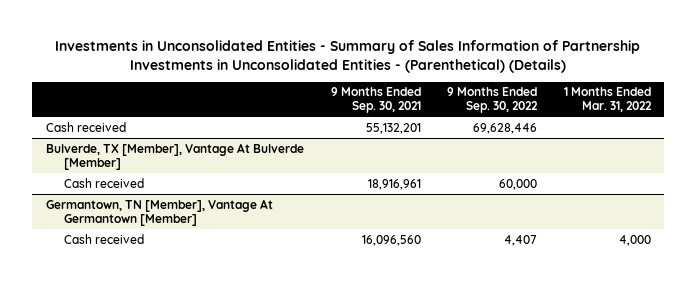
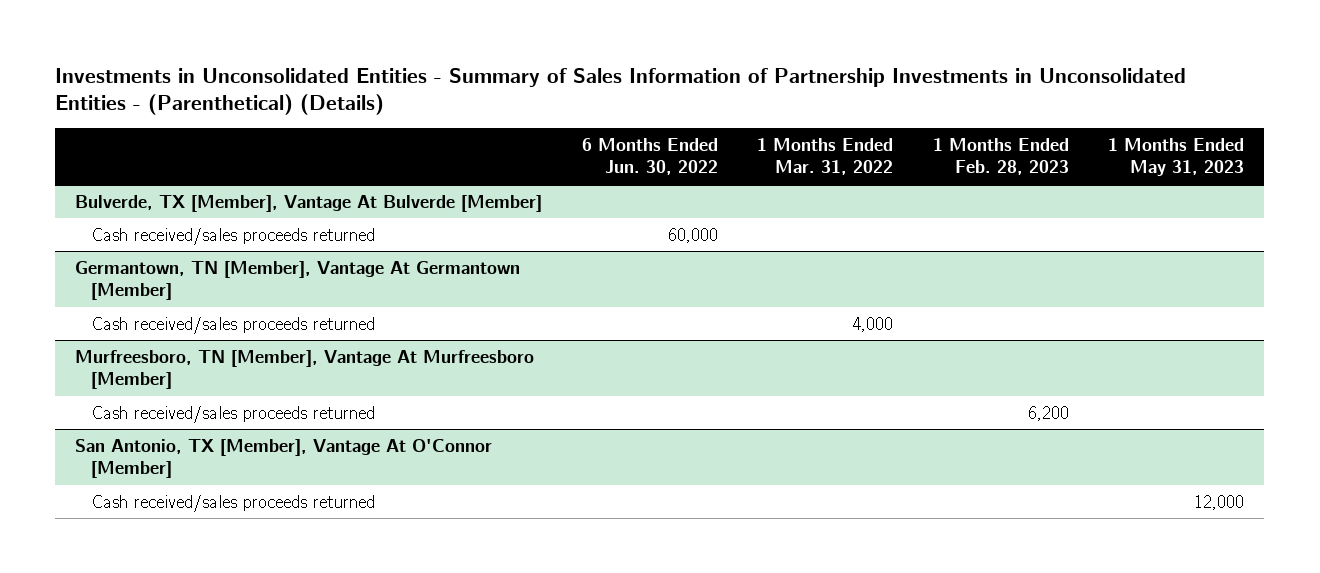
- | 9 Months Ended Sep. 30, 2021 | 9 Months Ended Sep. 30, 2022 | 1 Months Ended Mar. 31, 2022
+ | 6 Months Ended Jun. 30, 2022 | 1 Months Ended Mar. 31, 2022 | 1 Months Ended Feb. 28, 2023 | 1 Months Ended May 31, 2023
- Cash received | 55,132,201 | 69,628,446 |
@ Bulverde, TX [Member], Vantage At Bulverde [Member]
- Cash received | 18,916,961 | 60,000 |
+ Cash received/sales proceeds returned | 60,000 | | |
@ Germantown, TN [Member], Vantage At Germantown [Member]
- Cash received | 16,096,560 | 4,407 | 4,000
+ Cash received/sales proceeds returned | | 4,000 | |
+ Murfreesboro, TN [Member], Vantage At Murfreesboro [Member]
+ Cash received/sales proceeds returned | | | 6,200 |
+ San Antonio, TX [Member], Vantage At O'Connor [Member]
+ Cash received/sales proceeds returned | | | | 12,000

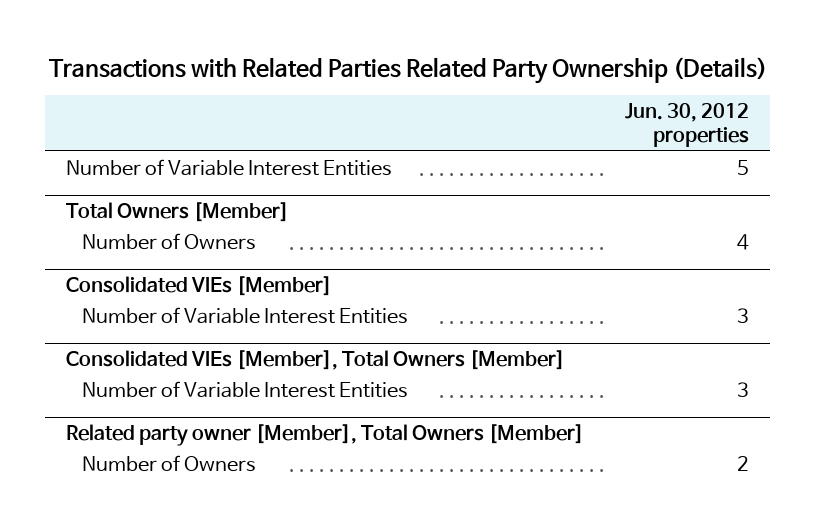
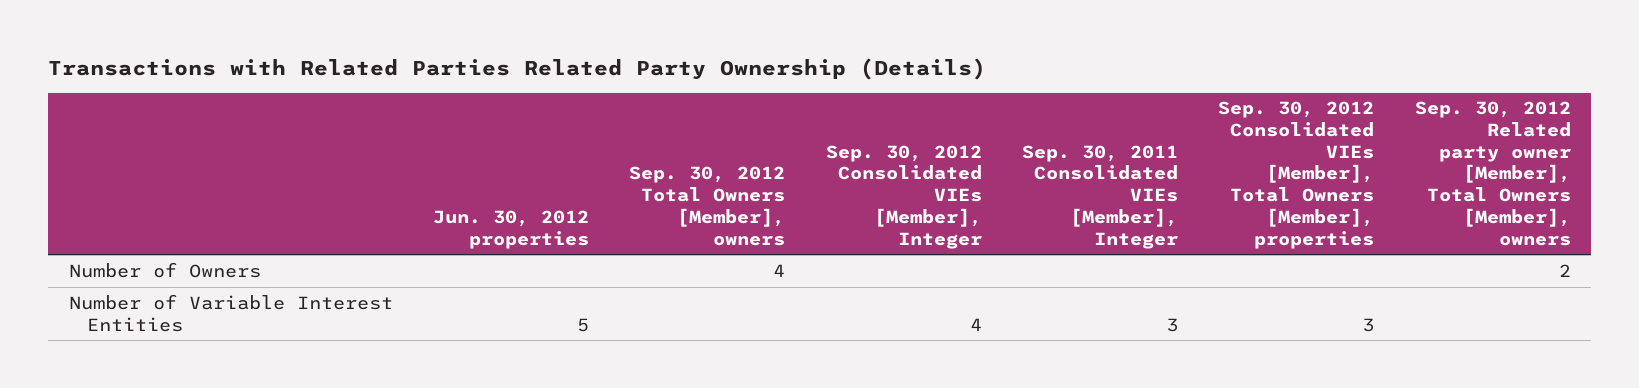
- | Jun. 30, 2012 properties
+ | Jun. 30, 2012 properties | Sep. 30, 2012 Total Owners [Member], owners | Sep. 30, 2012 Consolidated VIEs [Member], Integer | Sep. 30, 2011 Consolidated VIEs [Member], Integer | Sep. 30, 2012 Consolidated VIEs [Member], Total Owners [Member], properties | Sep. 30, 2012 Related party owner [Member], Total Owners [Member], owners
+ Number of Owners | | 4 | | | | 2
- Total Owners [Member]
- Number of Owners | 4
- Consolidated VIEs [Member]
- Number of Variable Interest Entities | 3
- Consolidated VIEs [Member], Total Owners [Member]
- Number of Variable Interest Entities | 3
- Related party owner [Member], Total Owners [Member]
- Number of Owners | 2

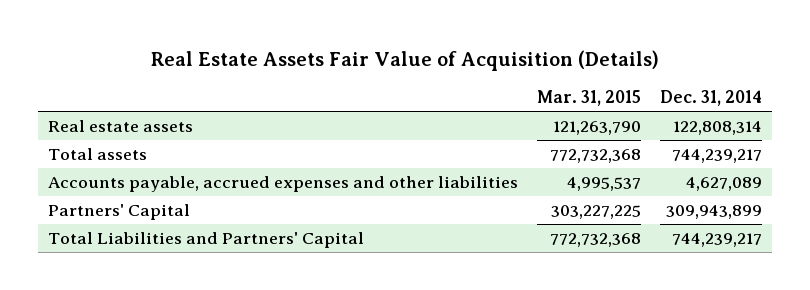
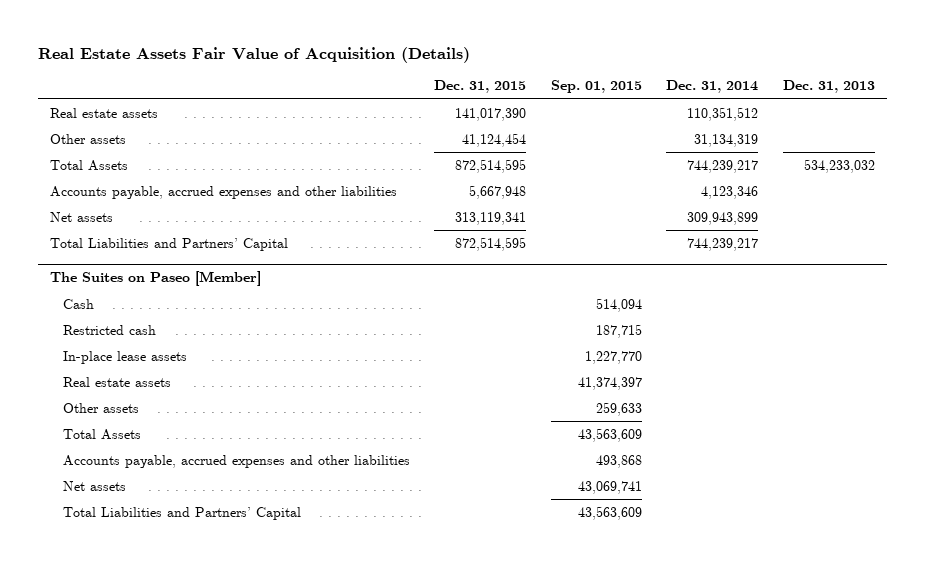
- | Mar. 31, 2015 | Dec. 31, 2014
+ | Dec. 31, 2015 | Sep. 01, 2015 | Dec. 31, 2014 | Dec. 31, 2013
- Real estate assets | 121,263,790 | 122,808,314
- Total assets | 772,732,368 | 744,239,217
- Accounts payable, accrued expenses and other liabilities | 4,995,537 | 4,627,089
- Partners' Capital | 303,227,225 | 309,943,899
- Total Liabilities and Partners' Capital | 772,732,368 | 744,239,217
+ Real estate assets | 141,017,390 | | 110,351,512 |
+ Other assets | 41,124,454 | | 31,134,319 |
+ Total Assets | 872,514,595 | | 744,239,217 | 534,233,032
+ Accounts payable, accrued expenses and other liabilities | 5,667,948 | | 4,123,346 |
+ Net assets | 313,119,341 | | 309,943,899 |
+ Total Liabilities and Partnersʼ Capital | 872,514,595 | | 744,239,217 |
+ The Suites on Paseo [Member]
+ Cash | | 514,094 | |
+ Restricted cash | | 187,715 | |
+ In-place lease assets | | 1,227,770 | |
+ Real estate assets | | 41,374,397 | |
+ Other assets | | 259,633 | |
+ Total Assets | | 43,563,609 | |
+ Accounts payable, accrued expenses and other liabilities | | 493,868 | |
+ Net assets | | 43,069,741 | |
+ Total Liabilities and Partnersʼ Capital | | 43,563,609 | |

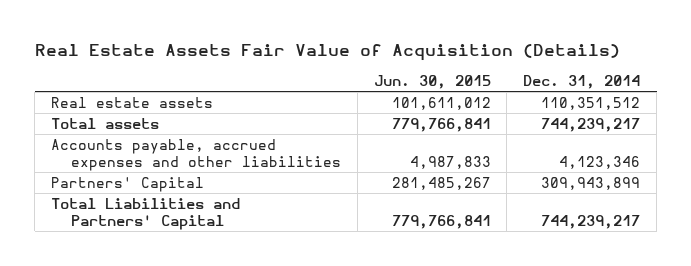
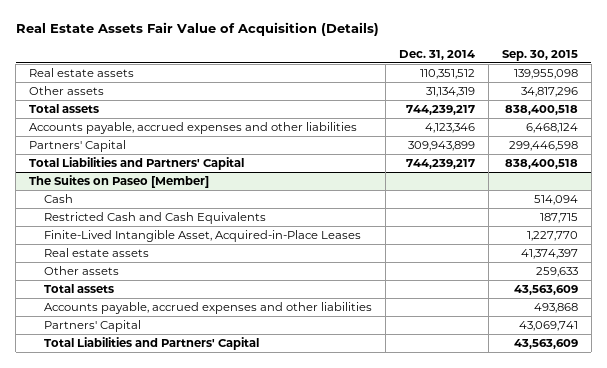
- | Jun. 30, 2015 | Dec. 31, 2014
+ | Dec. 31, 2014 | Sep. 30, 2015
+ Other assets | 31,134,319 | 34,817,296
+ The Suites on Paseo [Member]
+ Cash | | 514,094
+ Restricted Cash and Cash Equivalents | | 187,715
+ Finite-Lived Intangible Asset, Acquired-in-Place Leases | | 1,227,770
+ Real estate assets | | 41,374,397
+ Other assets | | 259,633
+ Total assets | | 43,563,609
+ Accounts payable, accrued expenses and other liabilities | | 493,868
+ Partners' Capital | | 43,069,741
+ Total Liabilities and Partners' Capital | | 43,563,609

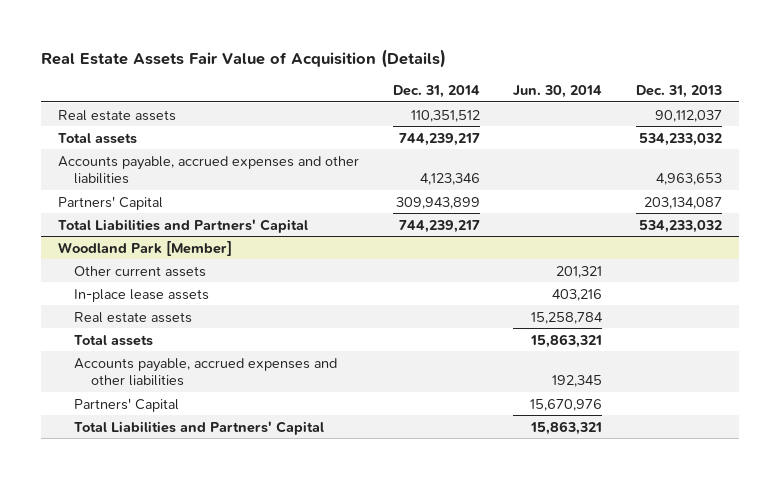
- | Dec. 31, 2014 | Sep. 30, 2015
+ | Dec. 31, 2014 | Jun. 30, 2014 | Dec. 31, 2013
- Other assets | 31,134,319 | 34,817,296
- The Suites on Paseo [Member]
- Cash | | 514,094
- Restricted Cash and Cash Equivalents | | 187,715
- Finite-Lived Intangible Asset, Acquired-in-Place Leases | | 1,227,770
- Real estate assets | | 41,374,397
- Other assets | | 259,633
- Total assets | | 43,563,609
- Accounts payable, accrued expenses and other liabilities | | 493,868
- Partners' Capital | | 43,069,741
- Total Liabilities and Partners' Capital | | 43,563,609
+ Woodland Park [Member]
+ Other current assets | | 201,321 |
+ In-place lease assets | | 403,216 |
+ Real estate assets | | 15,258,784 |
+ Total assets | | 15,863,321 |
+ Accounts payable, accrued expenses and other liabilities | | 192,345 |
+ Partners' Capital | | 15,670,976 |
+ Total Liabilities and Partners' Capital | | 15,863,321 |

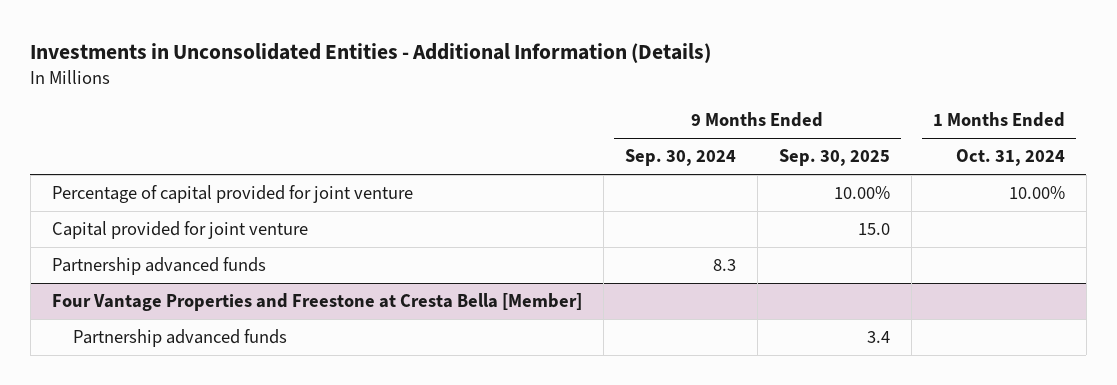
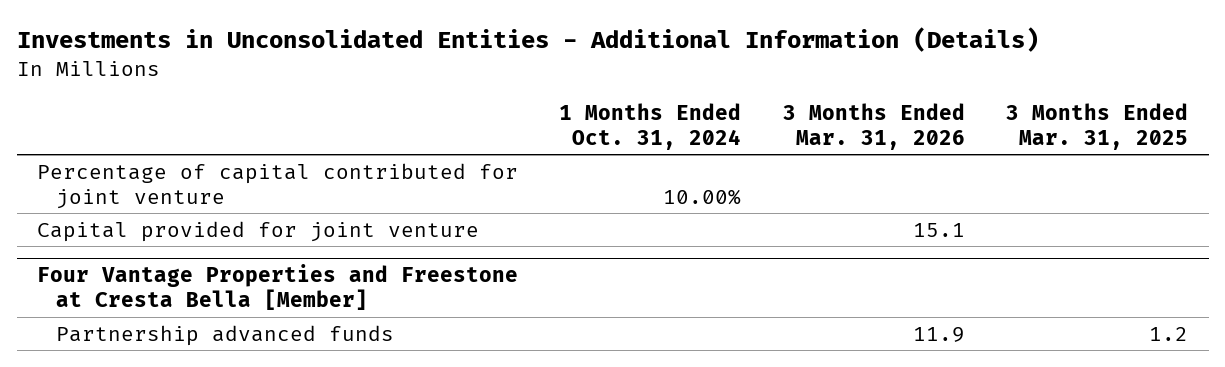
- | 9 Months Ended Sep. 30, 2024 | 9 Months Ended Sep. 30, 2025 | 1 Months Ended Oct. 31, 2024
+ | 1 Months Ended Oct. 31, 2024 | 3 Months Ended Mar. 31, 2026 | 3 Months Ended Mar. 31, 2025
- Percentage of capital provided for joint venture | | 10.00% | 10.00%
+ Percentage of capital contributed for joint venture | 10.00% | |
- Partnership advanced funds | 8.3 | |

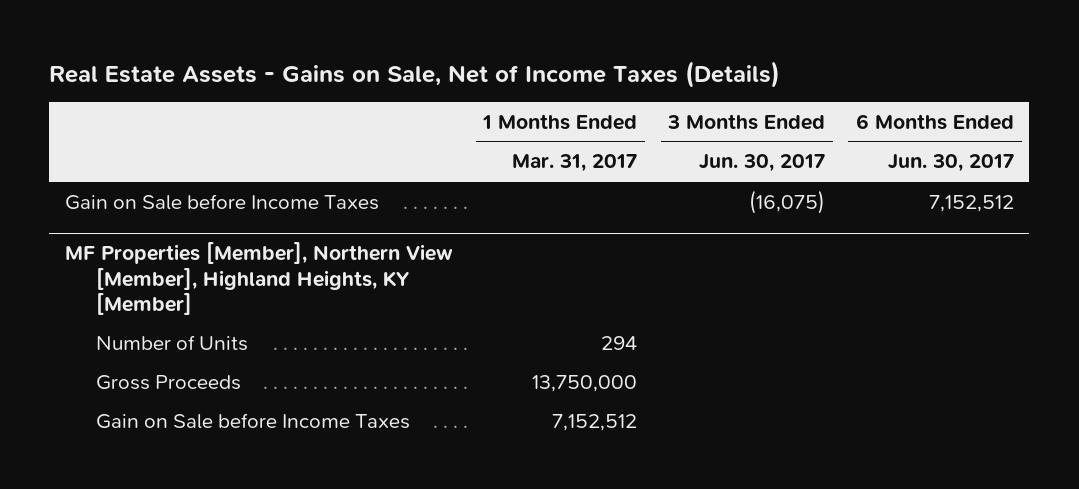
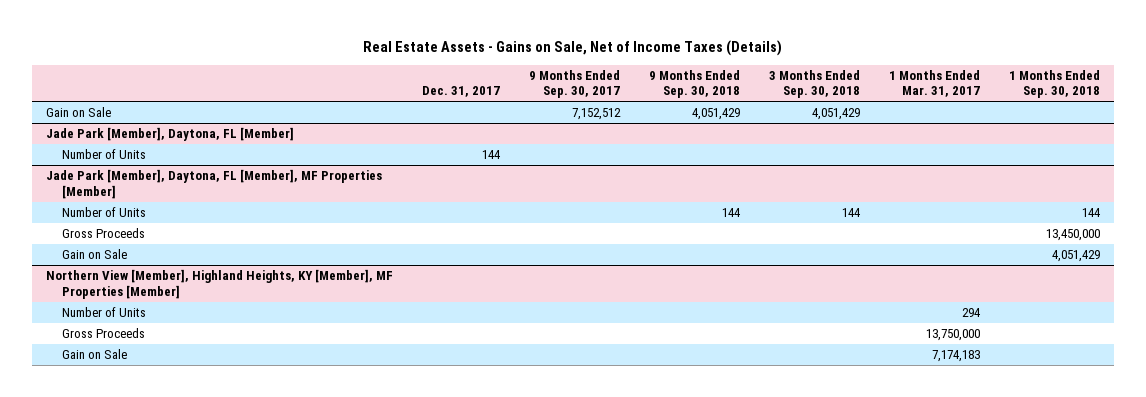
- | 1 Months Ended Mar. 31, 2017 | 3 Months Ended Jun. 30, 2017 | 6 Months Ended Jun. 30, 2017
+ | Dec. 31, 2017 | 9 Months Ended Sep. 30, 2017 | 9 Months Ended Sep. 30, 2018 | 3 Months Ended Sep. 30, 2018 | 1 Months Ended Mar. 31, 2017 | 1 Months Ended Sep. 30, 2018
- Gain on Sale before Income Taxes | | (16,075) | 7,152,512
- MF Properties [Member], Northern View [Member], Highland Heights, KY [Member]
+ Gain on Sale | | 7,152,512 | 4,051,429 | 4,051,429 | |
+ Jade Park [Member], Daytona, FL [Member]
+ Number of Units | 144 | | | | |
+ Jade Park [Member], Daytona, FL [Member], MF Properties [Member]
+ Number of Units | | | 144 | 144 | | 144
+ Gross Proceeds | | | | | | 13,450,000
+ Gain on Sale | | | | | | 4,051,429
+ Northern View [Member], Highland Heights, KY [Member], MF Properties [Member]
- Gain on Sale before Income Taxes | 7,152,512 | |
+ Gain on Sale | | | | | 7,174,183 |

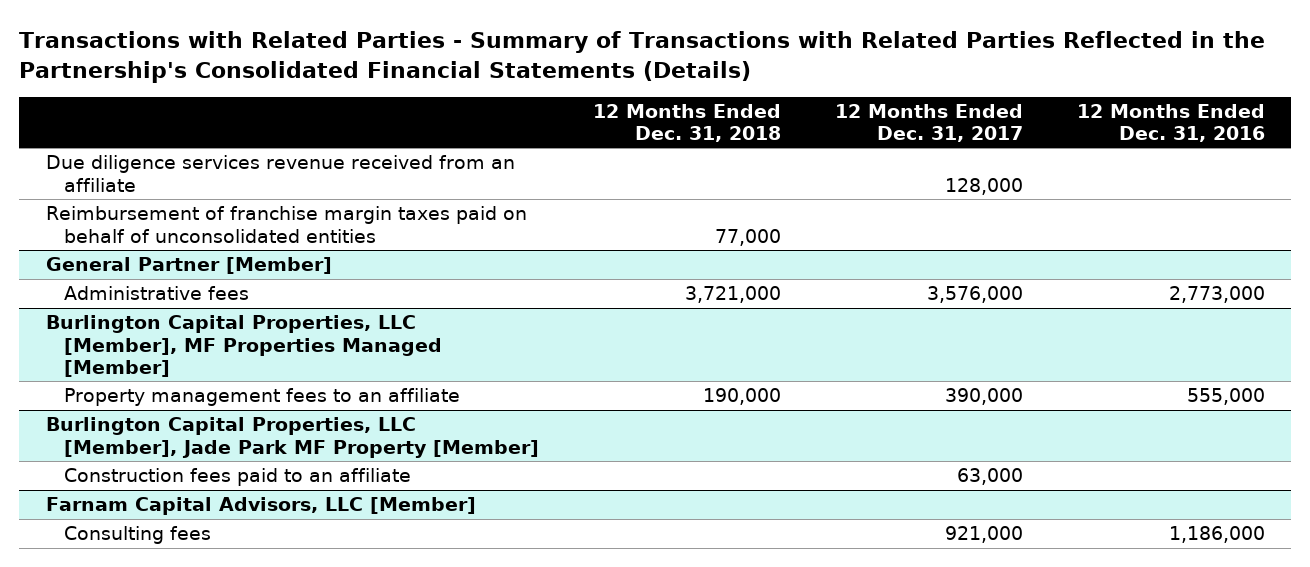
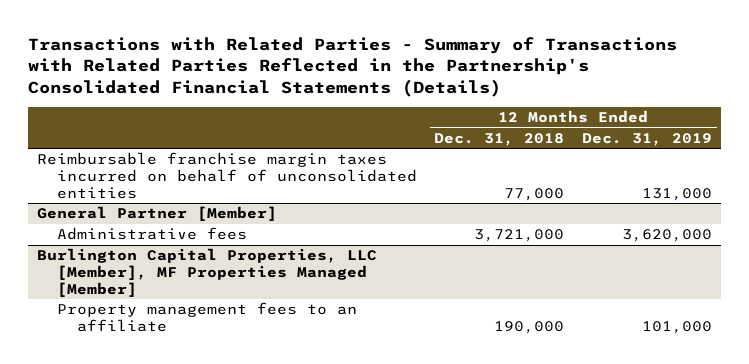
- | 12 Months Ended Dec. 31, 2018 | 12 Months Ended Dec. 31, 2017 | 12 Months Ended Dec. 31, 2016
+ | 12 Months Ended Dec. 31, 2018 | 12 Months Ended Dec. 31, 2019
- Due diligence services revenue received from an affiliate | | 128,000 |
- Reimbursement of franchise margin taxes paid on behalf of unconsolidated entities | 77,000 | |
+ Reimbursable franchise margin taxes incurred on behalf of unconsolidated entities | 77,000 | 131,000
- Burlington Capital Properties, LLC [Member], Jade Park MF Property [Member]
- Construction fees paid to an affiliate | | 63,000 |
- Farnam Capital Advisors, LLC [Member]
- Consulting fees | | 921,000 | 1,186,000

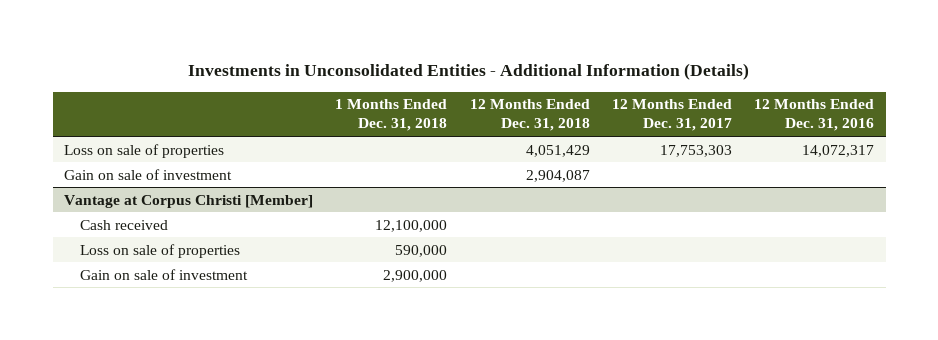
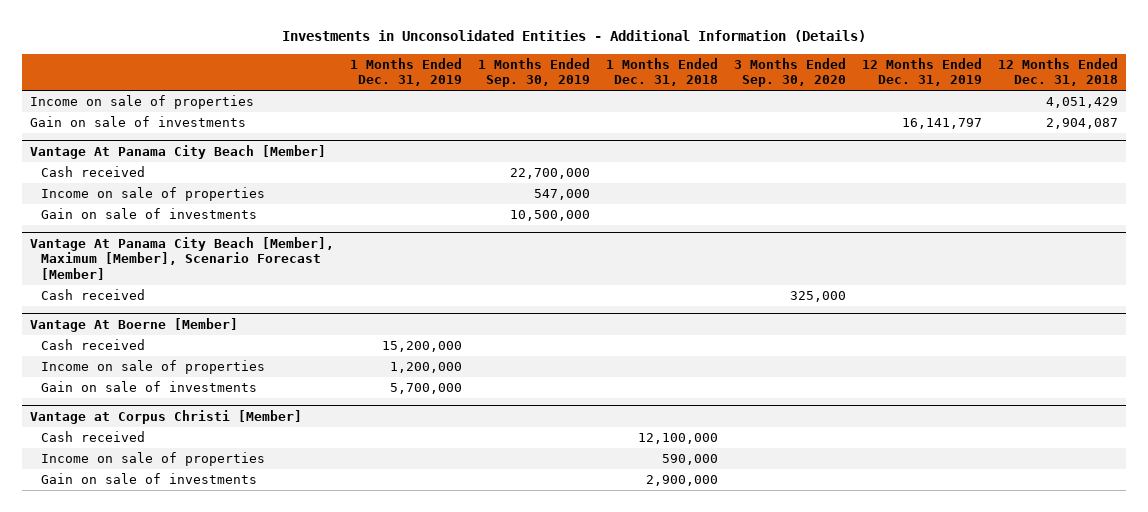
- | 1 Months Ended Dec. 31, 2018 | 12 Months Ended Dec. 31, 2018 | 12 Months Ended Dec. 31, 2017 | 12 Months Ended Dec. 31, 2016
+ | 1 Months Ended Dec. 31, 2019 | 1 Months Ended Sep. 30, 2019 | 1 Months Ended Dec. 31, 2018 | 3 Months Ended Sep. 30, 2020 | 12 Months Ended Dec. 31, 2019 | 12 Months Ended Dec. 31, 2018
- Loss on sale of properties | | 4,051,429 | 17,753,303 | 14,072,317
- Gain on sale of investment | | 2,904,087 | |
+ Income on sale of properties | | | | | | 4,051,429
+ Gain on sale of investments | | | | | 16,141,797 | 2,904,087
+ Vantage At Panama City Beach [Member]
+ Cash received | | 22,700,000 | | | |
+ Income on sale of properties | | 547,000 | | | |
+ Gain on sale of investments | | 10,500,000 | | | |
+ Vantage At Panama City Beach [Member], Maximum [Member], Scenario Forecast [Member]
+ Cash received | | | | 325,000 | |
+ Vantage At Boerne [Member]
+ Cash received | 15,200,000 | | | | |
+ Income on sale of properties | 1,200,000 | | | | |
+ Gain on sale of investments | 5,700,000 | | | | |
@ Vantage at Corpus Christi [Member]
- Loss on sale of properties | 590,000 | | |
- Gain on sale of investment | 2,900,000 | | |
+ Income on sale of properties | | | 590,000 | | |
+ Gain on sale of investments | | | 2,900,000 | | |

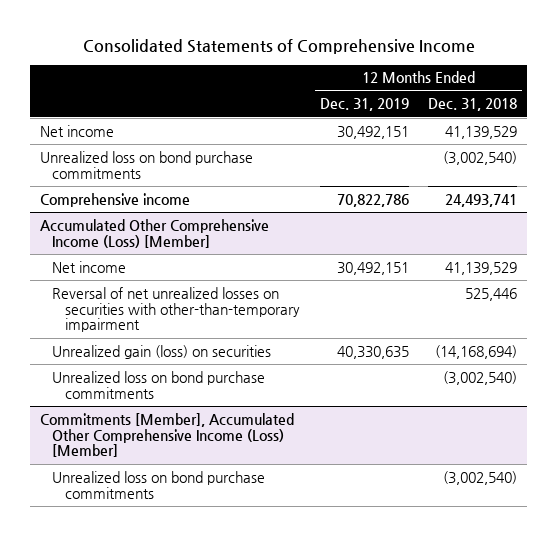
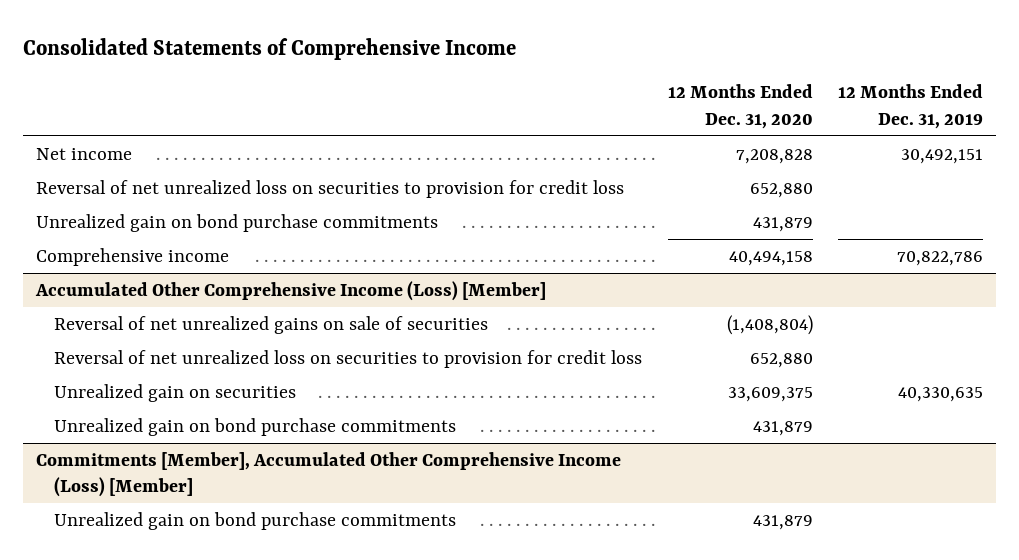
- | 12 Months Ended Dec. 31, 2019 | 12 Months Ended Dec. 31, 2018
+ | 12 Months Ended Dec. 31, 2020 | 12 Months Ended Dec. 31, 2019
- Unrealized loss on bond purchase commitments | | (3,002,540)
+ Reversal of net unrealized loss on securities to provision for credit loss | 652,880 |
+ Unrealized gain on bond purchase commitments | 431,879 |
@ Accumulated Other Comprehensive Income (Loss) [Member]
- Net income | 30,492,151 | 41,139,529
- Reversal of net unrealized losses on securities with other-than-temporary impairment | | 525,446
- Unrealized gain (loss) on securities | 40,330,635 | (14,168,694)
- Unrealized loss on bond purchase commitments | | (3,002,540)
+ Reversal of net unrealized gains on sale of securities | (1,408,804) |
+ Reversal of net unrealized loss on securities to provision for credit loss | 652,880 |
+ Unrealized gain on securities | 33,609,375 | 40,330,635
+ Unrealized gain on bond purchase commitments | 431,879 |
@ Commitments [Member], Accumulated Other Comprehensive Income (Loss) [Member]
- Unrealized loss on bond purchase commitments | | (3,002,540)
+ Unrealized gain on bond purchase commitments | 431,879 |

